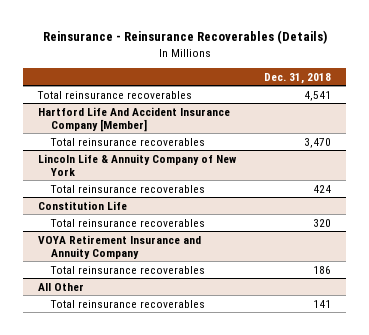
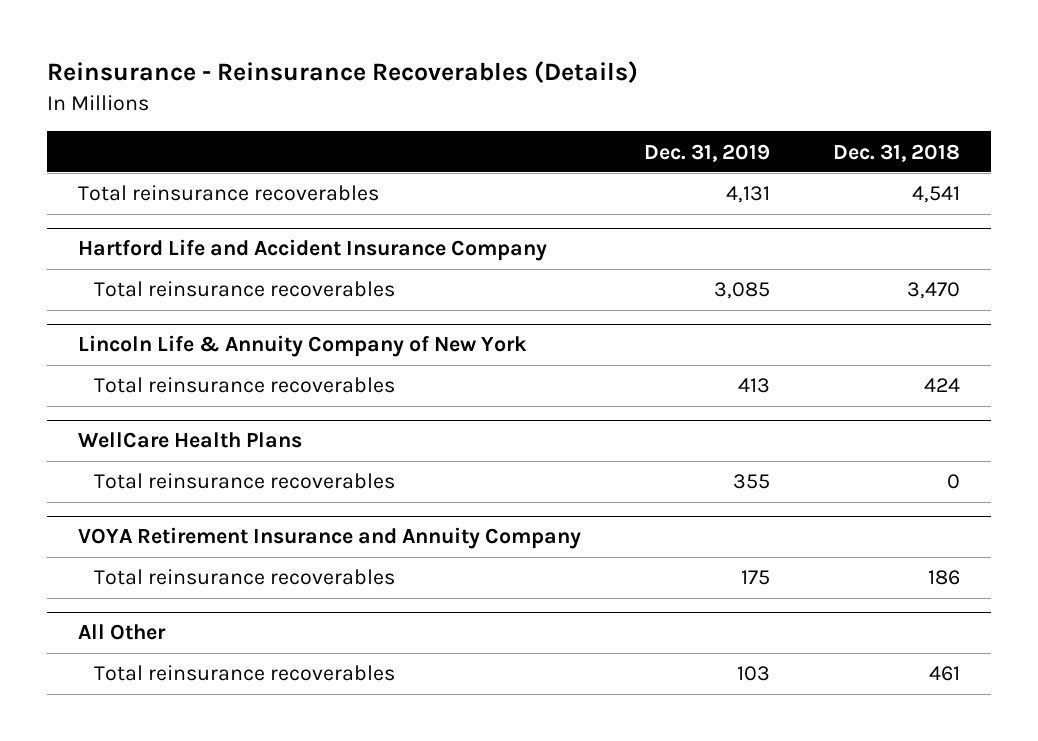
- | Dec. 31, 2018
+ | Dec. 31, 2019 | Dec. 31, 2018
- Hartford Life And Accident Insurance Company [Member]
+ Hartford Life and Accident Insurance Company
- Constitution Life
- Total reinsurance recoverables | 320
+ WellCare Health Plans
+ Total reinsurance recoverables | 355 | 0
@ All Other
- Total reinsurance recoverables | 141
+ Total reinsurance recoverables | 103 | 461

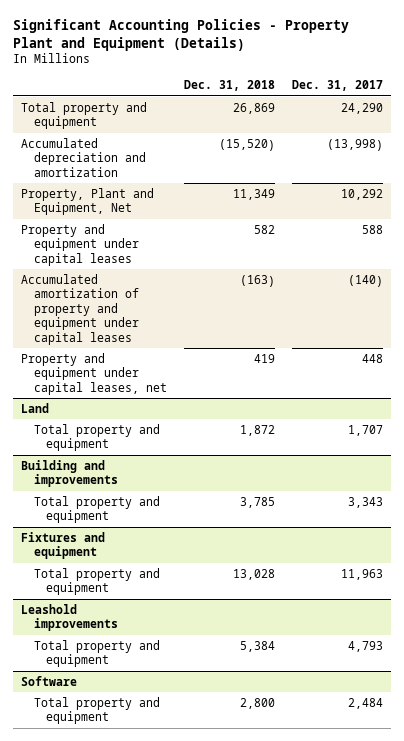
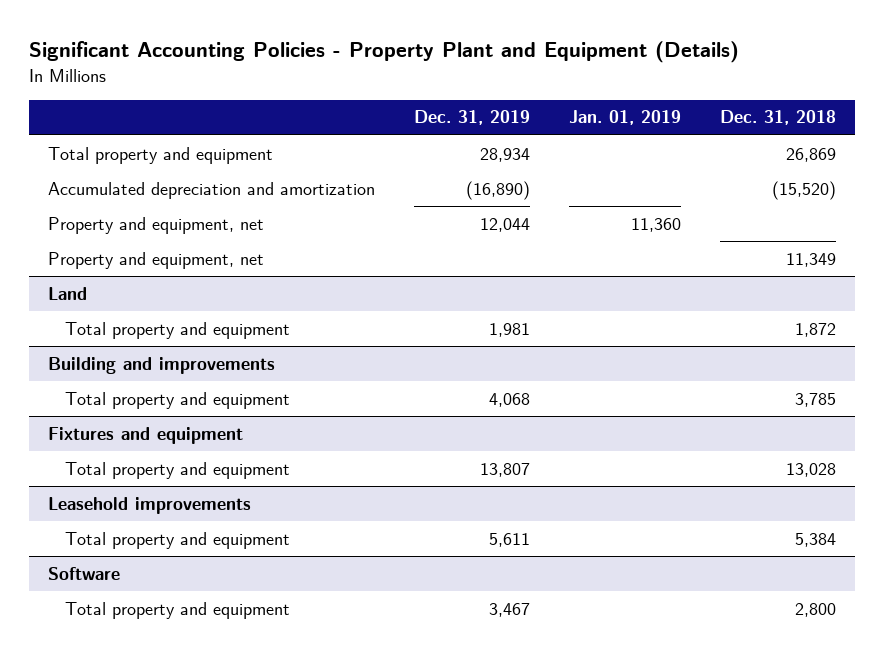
- | Dec. 31, 2018 | Dec. 31, 2017
+ | Dec. 31, 2019 | Jan. 01, 2019 | Dec. 31, 2018
- Property, Plant and Equipment, Net | 11,349 | 10,292
- Property and equipment under capital leases | 582 | 588
- Accumulated amortization of property and equipment under capital leases | (163) | (140)
- Property and equipment under capital leases, net | 419 | 448
+ Property and equipment, net | 12,044 | 11,360 |
+ Property and equipment, net | | | 11,349
- Leashold improvements
+ Leasehold improvements

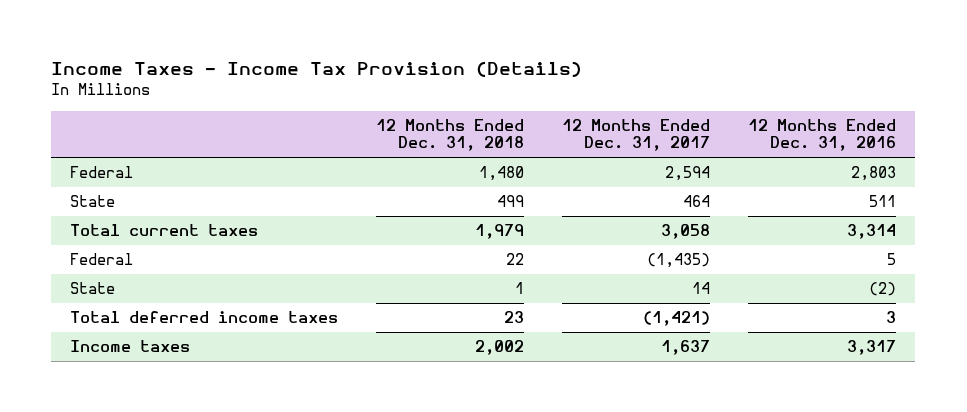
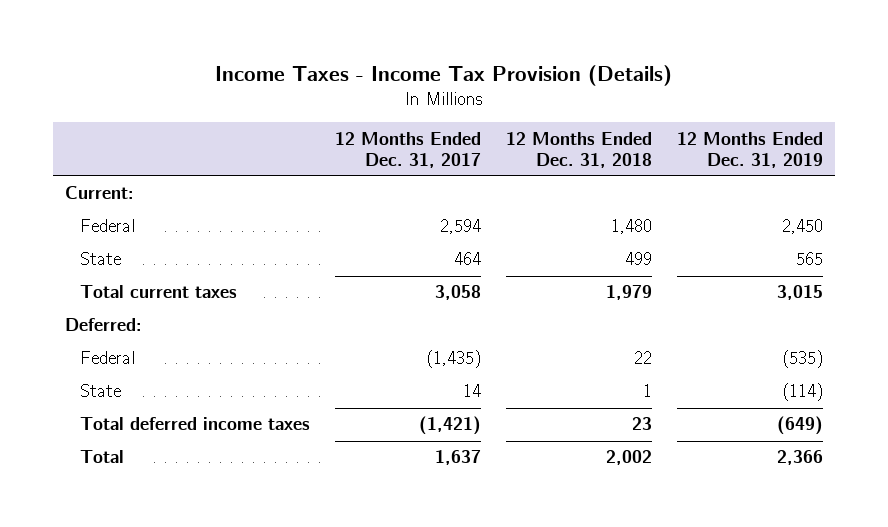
- | 12 Months Ended Dec. 31, 2018 | 12 Months Ended Dec. 31, 2017 | 12 Months Ended Dec. 31, 2016
+ | 12 Months Ended Dec. 31, 2017 | 12 Months Ended Dec. 31, 2018 | 12 Months Ended Dec. 31, 2019
+ Current:
+ Deferred:
- Income taxes | 2,002 | 1,637 | 3,317
+ Total | 1,637 | 2,002 | 2,366

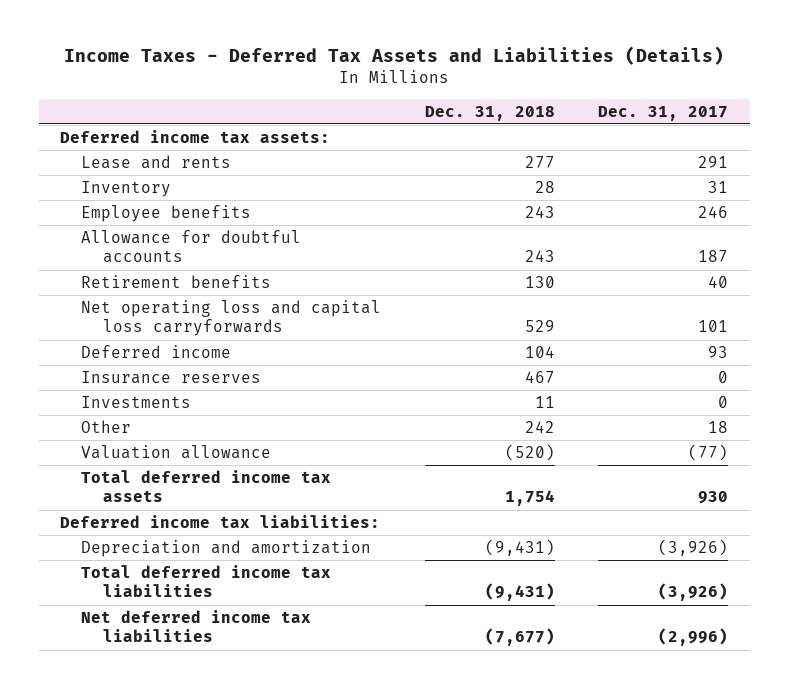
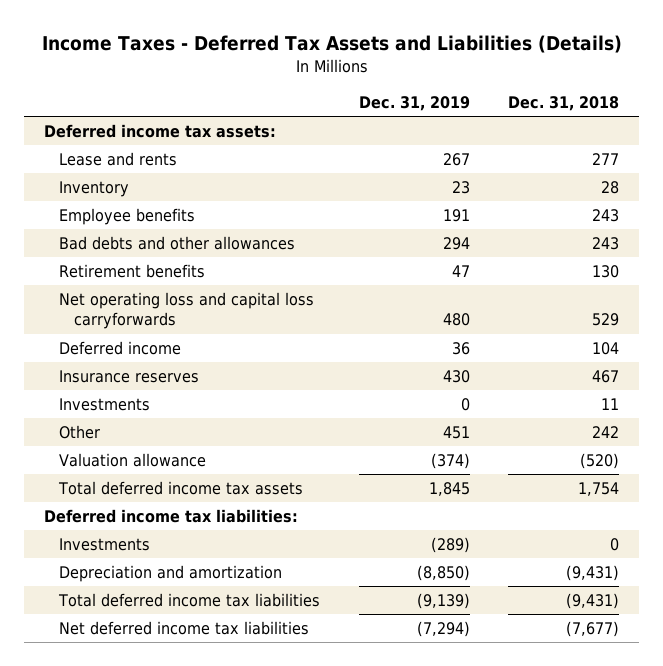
- | Dec. 31, 2018 | Dec. 31, 2017
+ | Dec. 31, 2019 | Dec. 31, 2018
- Allowance for doubtful accounts | 243 | 187
+ Bad debts and other allowances | 294 | 243
+ Investments | (289) | 0

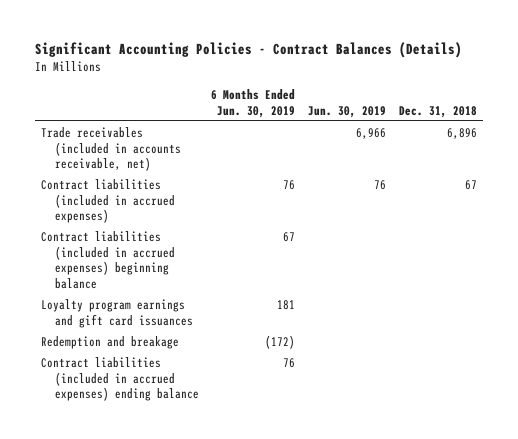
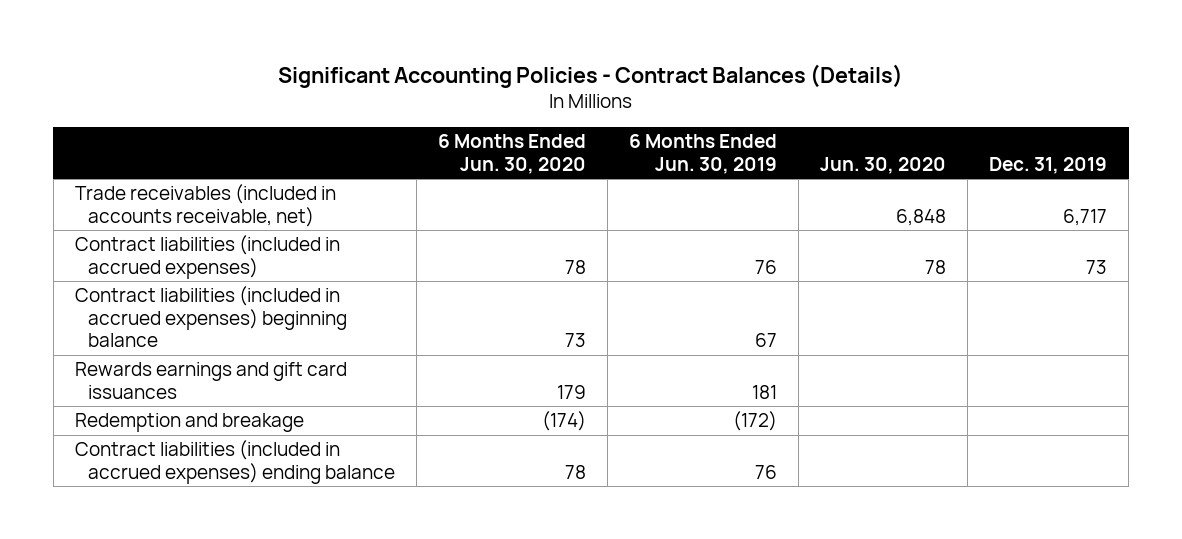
- | 6 Months Ended Jun. 30, 2019 | Jun. 30, 2019 | Dec. 31, 2018
+ | 6 Months Ended Jun. 30, 2020 | 6 Months Ended Jun. 30, 2019 | Jun. 30, 2020 | Dec. 31, 2019
- Loyalty program earnings and gift card issuances | 181 | |
+ Rewards earnings and gift card issuances | 179 | 181 | |

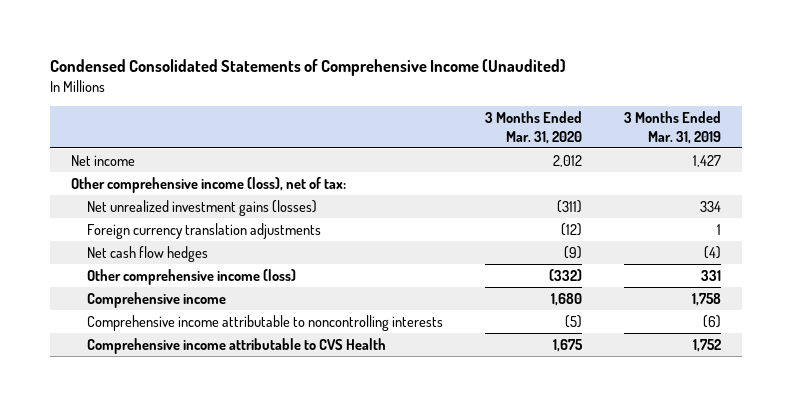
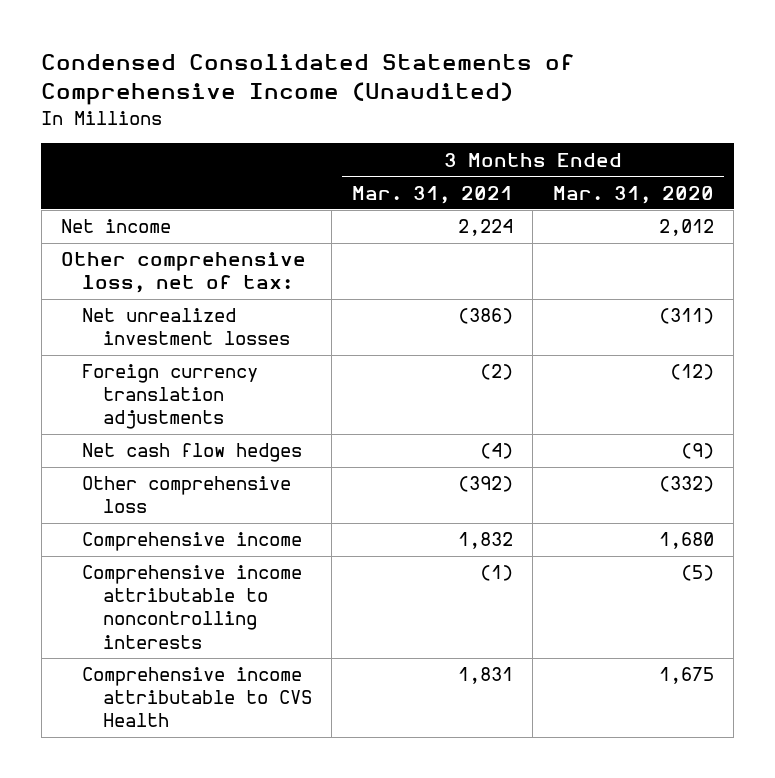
- | 3 Months Ended Mar. 31, 2020 | 3 Months Ended Mar. 31, 2019
+ | 3 Months Ended Mar. 31, 2021 | 3 Months Ended Mar. 31, 2020
- Other comprehensive income (loss), net of tax:
- Net unrealized investment gains (losses) | (311) | 334
+ Other comprehensive loss, net of tax:
+ Net unrealized investment losses | (386) | (311)
- Other comprehensive income (loss) | (332) | 331
+ Other comprehensive loss | (392) | (332)

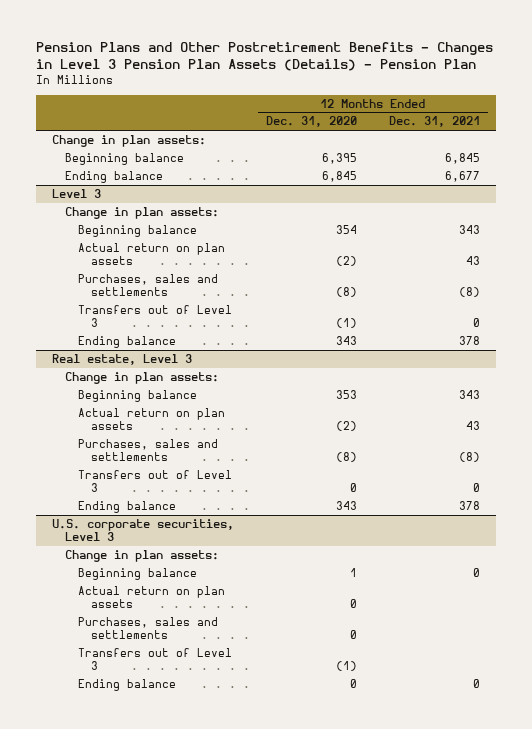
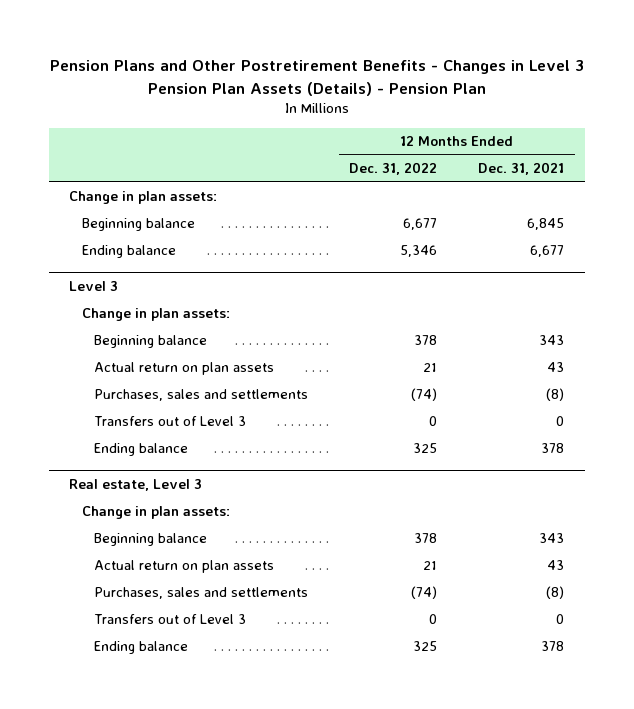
- | 12 Months Ended Dec. 31, 2020 | 12 Months Ended Dec. 31, 2021
+ | 12 Months Ended Dec. 31, 2022 | 12 Months Ended Dec. 31, 2021
- U.S. corporate securities, Level 3
- Change in plan assets:
- Beginning balance | 1 | 0
- Actual return on plan assets | 0 |
- Purchases, sales and settlements | 0 |
- Transfers out of Level 3 | (1) |
- Ending balance | 0 | 0

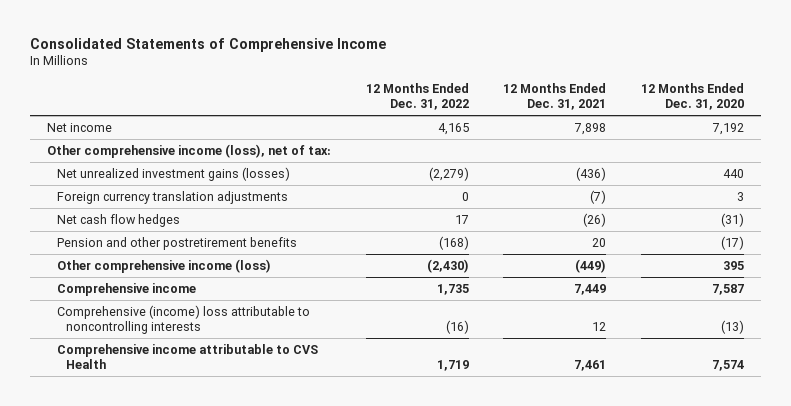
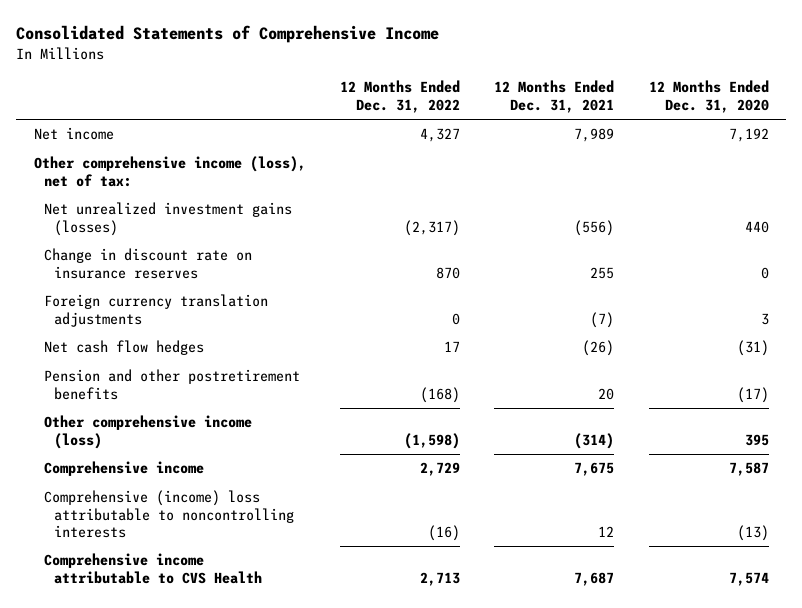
- Net income | 4,165 | 7,898 | 7,192
+ Net income | 4,327 | 7,989 | 7,192
- Net unrealized investment gains (losses) | (2,279) | (436) | 440
+ Net unrealized investment gains (losses) | (2,317) | (556) | 440
+ Change in discount rate on insurance reserves | 870 | 255 | 0
- Other comprehensive income (loss) | (2,430) | (449) | 395
- Comprehensive income | 1,735 | 7,449 | 7,587
+ Other comprehensive income (loss) | (1,598) | (314) | 395
+ Comprehensive income | 2,729 | 7,675 | 7,587
- Comprehensive income attributable to CVS Health | 1,719 | 7,461 | 7,574
+ Comprehensive income attributable to CVS Health | 2,713 | 7,687 | 7,574

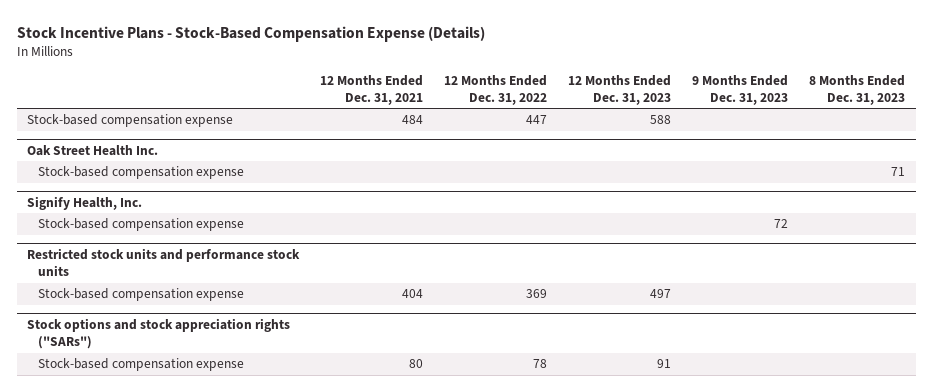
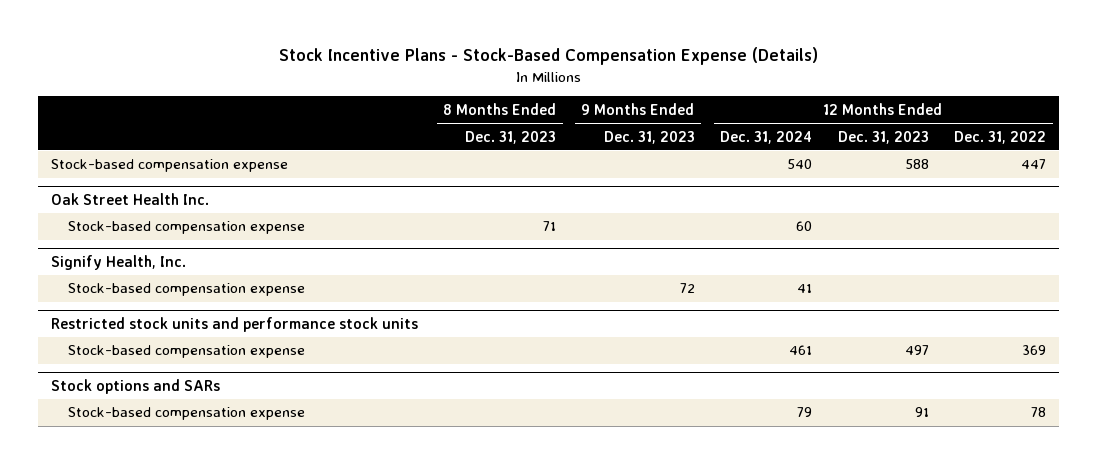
- | 12 Months Ended Dec. 31, 2021 | 12 Months Ended Dec. 31, 2022 | 12 Months Ended Dec. 31, 2023 | 9 Months Ended Dec. 31, 2023 | 8 Months Ended Dec. 31, 2023
+ | 8 Months Ended Dec. 31, 2023 | 9 Months Ended Dec. 31, 2023 | 12 Months Ended Dec. 31, 2024 | 12 Months Ended Dec. 31, 2023 | 12 Months Ended Dec. 31, 2022
- Stock options and stock appreciation rights ("SARs")
+ Stock options and SARs

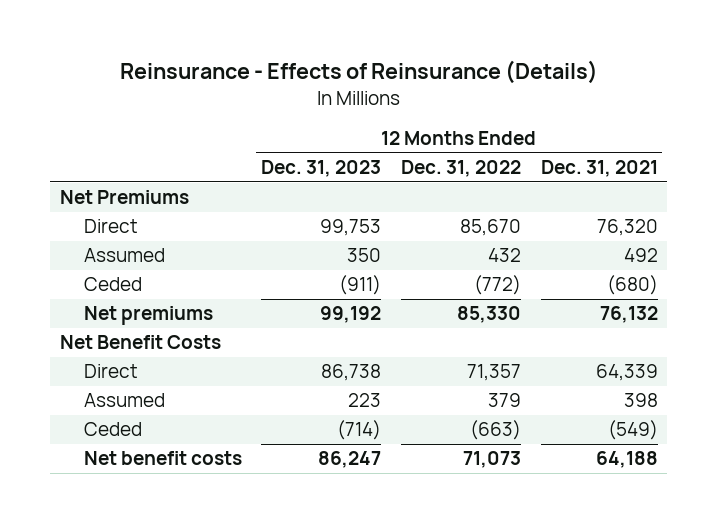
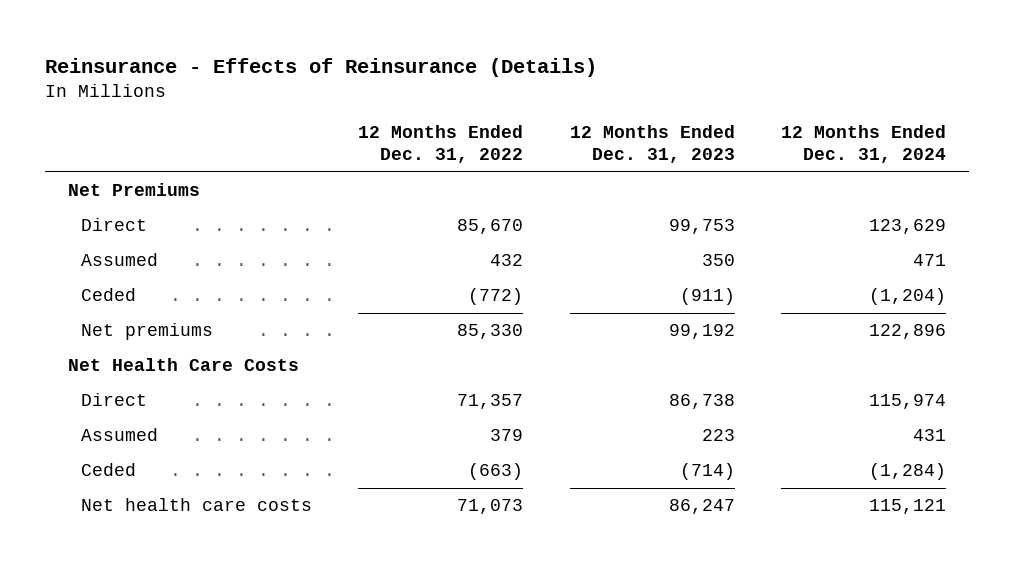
- | 12 Months Ended Dec. 31, 2023 | 12 Months Ended Dec. 31, 2022 | 12 Months Ended Dec. 31, 2021
+ | 12 Months Ended Dec. 31, 2022 | 12 Months Ended Dec. 31, 2023 | 12 Months Ended Dec. 31, 2024
- Net Benefit Costs
+ Net Health Care Costs
- Net benefit costs | 86,247 | 71,073 | 64,188
+ Net health care costs | 71,073 | 86,247 | 115,121

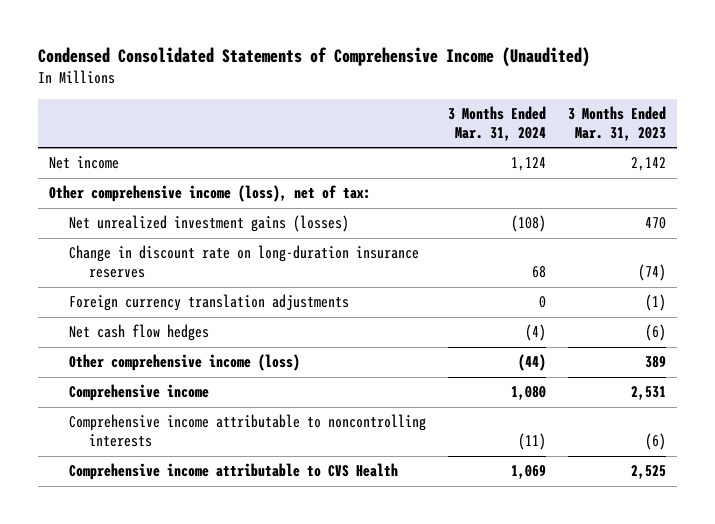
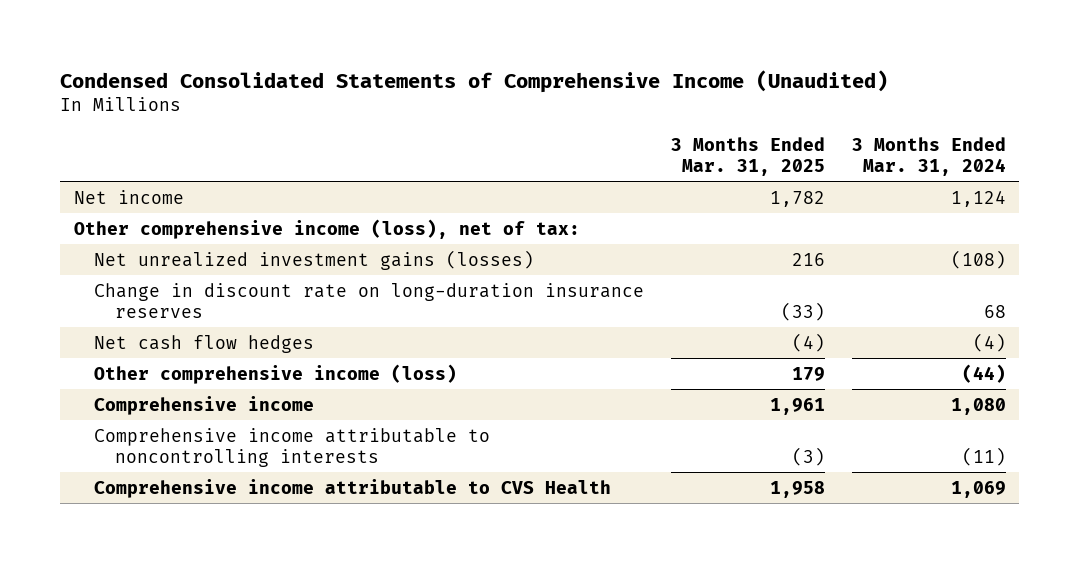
- | 3 Months Ended Mar. 31, 2024 | 3 Months Ended Mar. 31, 2023
+ | 3 Months Ended Mar. 31, 2025 | 3 Months Ended Mar. 31, 2024
- Foreign currency translation adjustments | 0 | (1)

